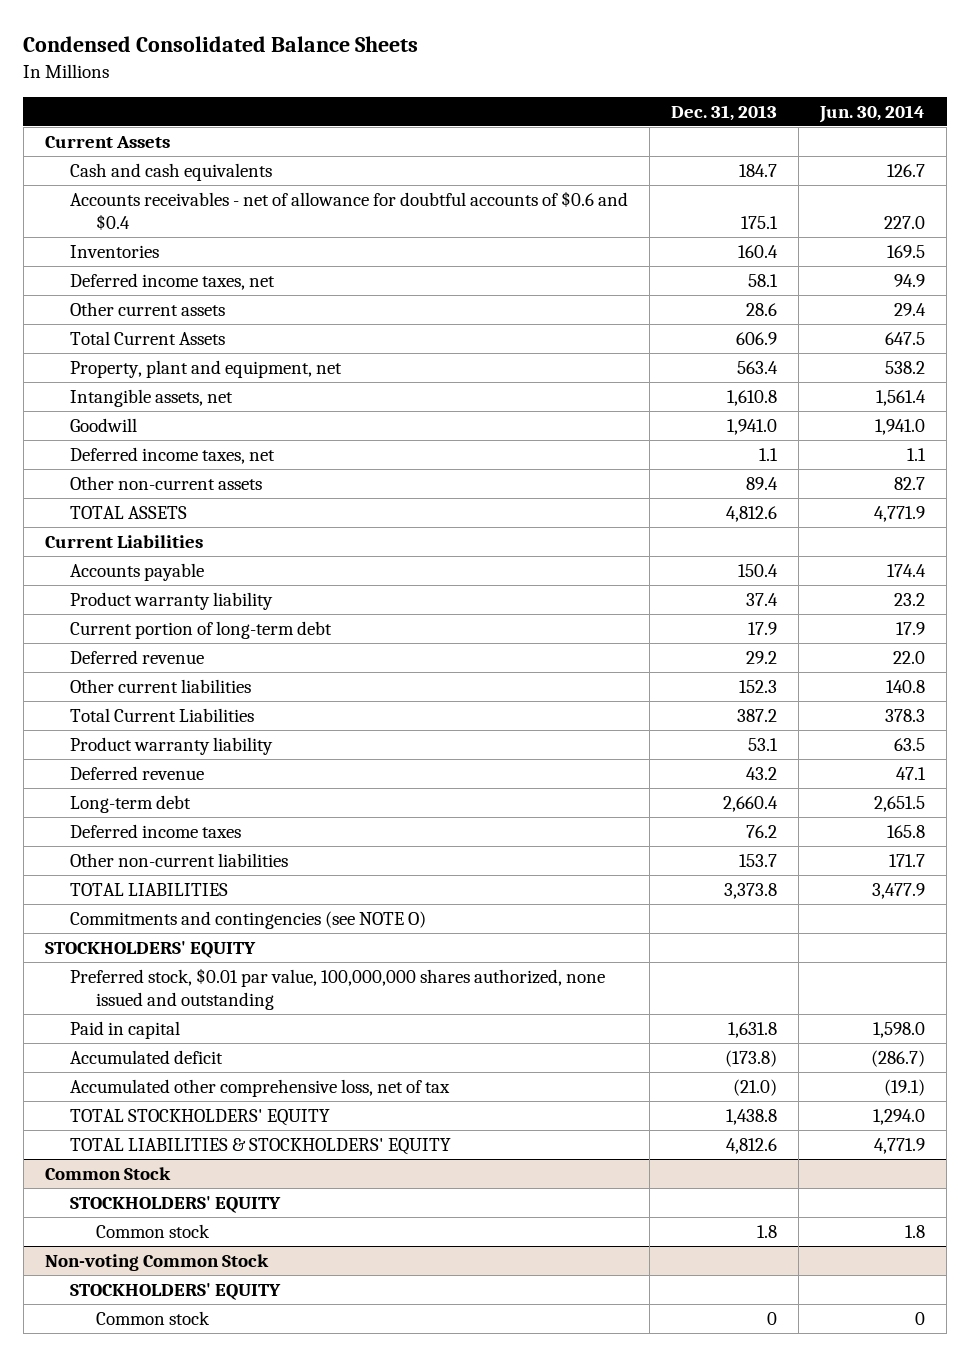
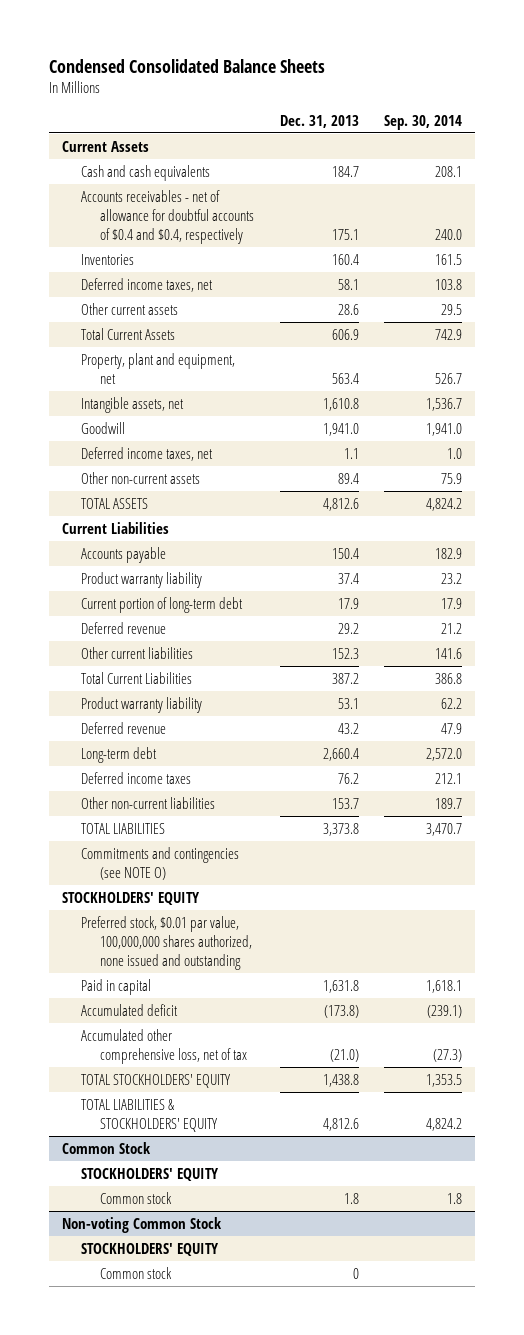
- | Dec. 31, 2013 | Jun. 30, 2014
+ | Dec. 31, 2013 | Sep. 30, 2014
- Accounts receivables - net of allowance for doubtful accounts of $0.6 and $0.4 | 175.1 | 227.0
+ Accounts receivables - net of allowance for doubtful accounts of $0.4 and $0.4, respectively | 175.1 | 240.0

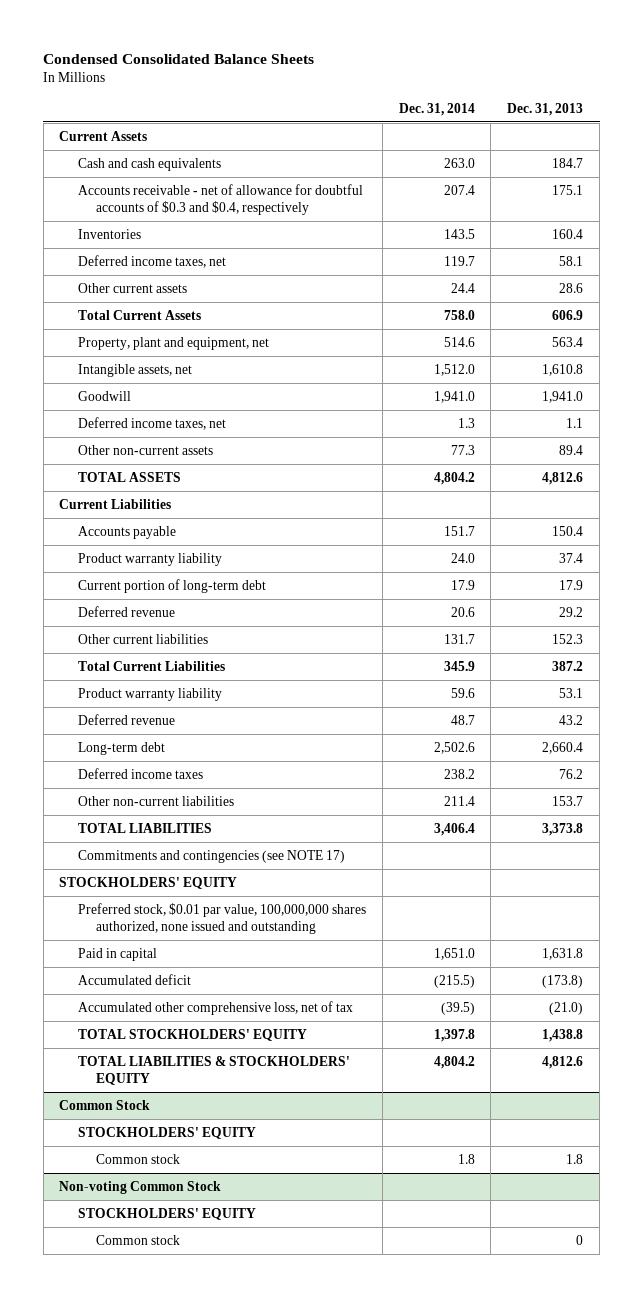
- | Dec. 31, 2013 | Sep. 30, 2014
+ | Dec. 31, 2014 | Dec. 31, 2013
- Accounts receivables - net of allowance for doubtful accounts of $0.4 and $0.4, respectively | 175.1 | 240.0
+ Accounts receivable - net of allowance for doubtful accounts of $0.3 and $0.4, respectively | 207.4 | 175.1
- Commitments and contingencies (see NOTE O)
+ Commitments and contingencies (see NOTE 17)

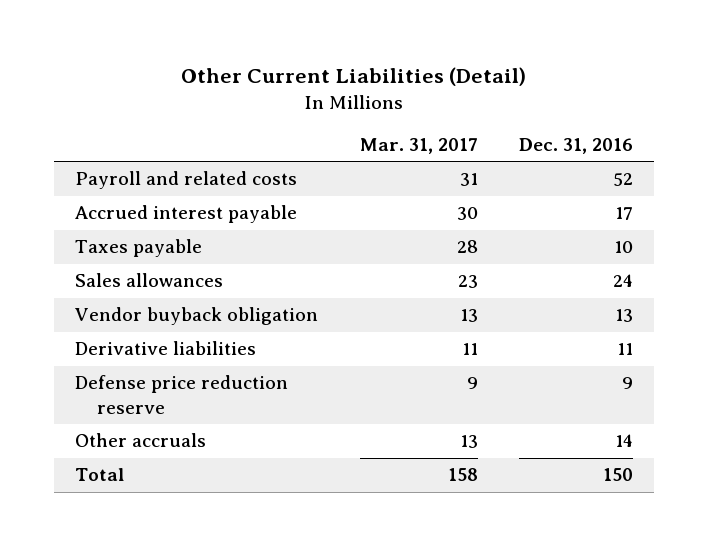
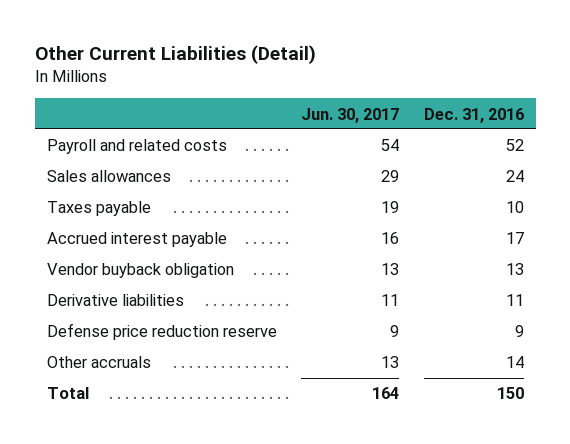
- | Mar. 31, 2017 | Dec. 31, 2016
+ | Jun. 30, 2017 | Dec. 31, 2016
moved down: Taxes payable | 19 | 10
moved down: Accrued interest payable | 16 | 17

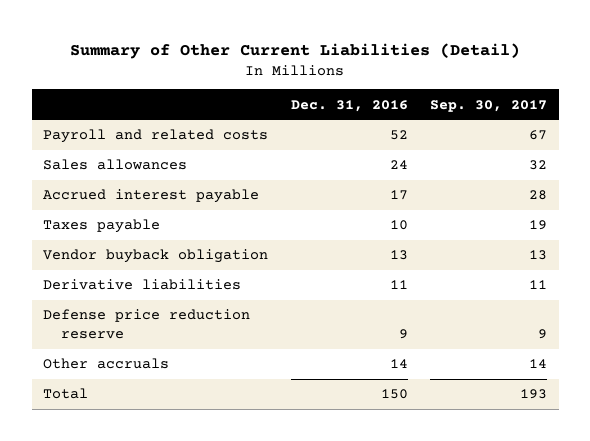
- Other Current Liabilities (Detail)
+ Summary of Other Current Liabilities (Detail)
- | Jun. 30, 2017 | Dec. 31, 2016
+ | Dec. 31, 2016 | Sep. 30, 2017
moved down: Taxes payable | 10 | 19

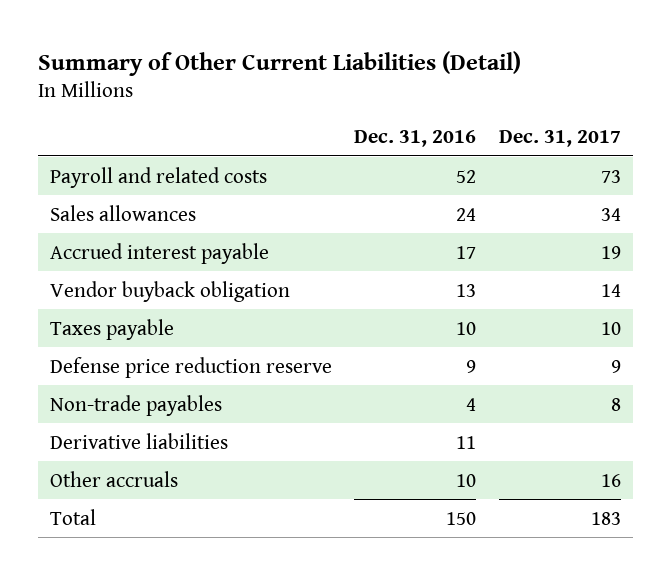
- | Dec. 31, 2016 | Sep. 30, 2017
+ | Dec. 31, 2016 | Dec. 31, 2017
moved down: Taxes payable | 10 | 10
- Other accruals | 14 | 14
+ Non-trade payables | 4 | 8
moved down: Derivative liabilities | 11 |
+ Other accruals | 10 | 16

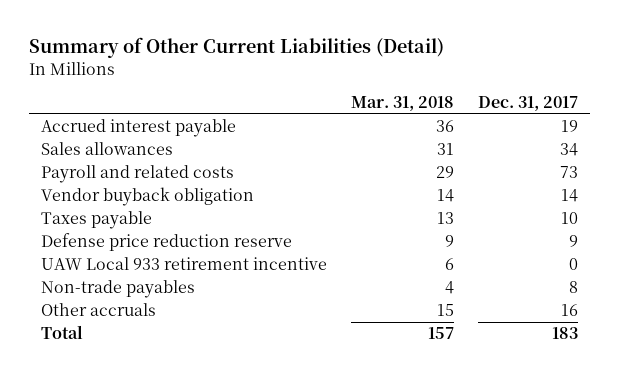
- | Dec. 31, 2016 | Dec. 31, 2017
+ | Mar. 31, 2018 | Dec. 31, 2017
moved down: Sales allowances | 31 | 34
moved down: Payroll and related costs | 29 | 73
+ UAW Local 933 retirement incentive | 6 | 0
- Derivative liabilities | 11 |

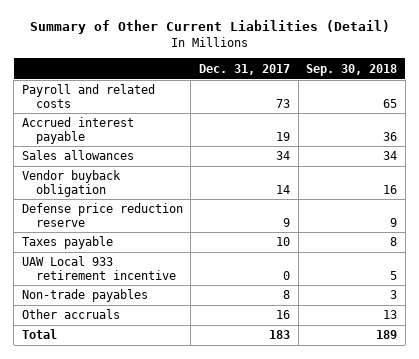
- | Mar. 31, 2018 | Dec. 31, 2017
+ | Dec. 31, 2017 | Sep. 30, 2018
moved up: Payroll and related costs | 73 | 65
moved down: Taxes payable | 10 | 8

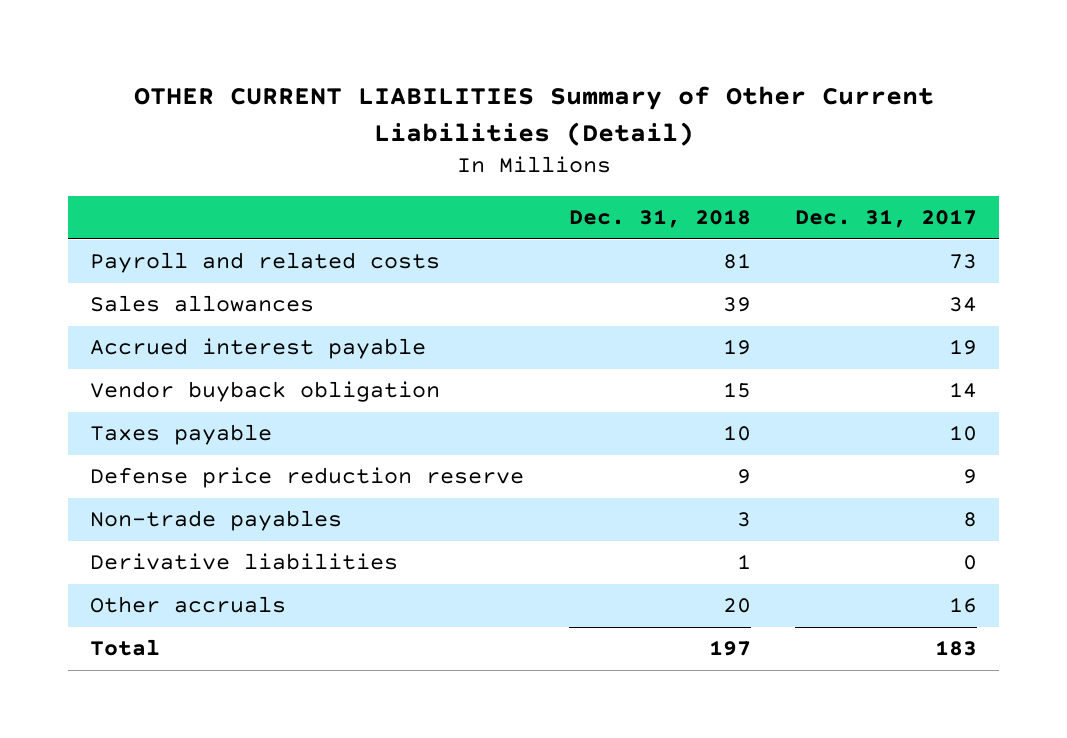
- Summary of Other Current Liabilities (Detail)
+ OTHER CURRENT LIABILITIES Summary of Other Current Liabilities (Detail)
- | Dec. 31, 2017 | Sep. 30, 2018
+ | Dec. 31, 2018 | Dec. 31, 2017
moved down: Accrued interest payable | 19 | 19
- UAW Local 933 retirement incentive | 0 | 5
moved down: Defense price reduction reserve | 9 | 9
+ Derivative liabilities | 1 | 0

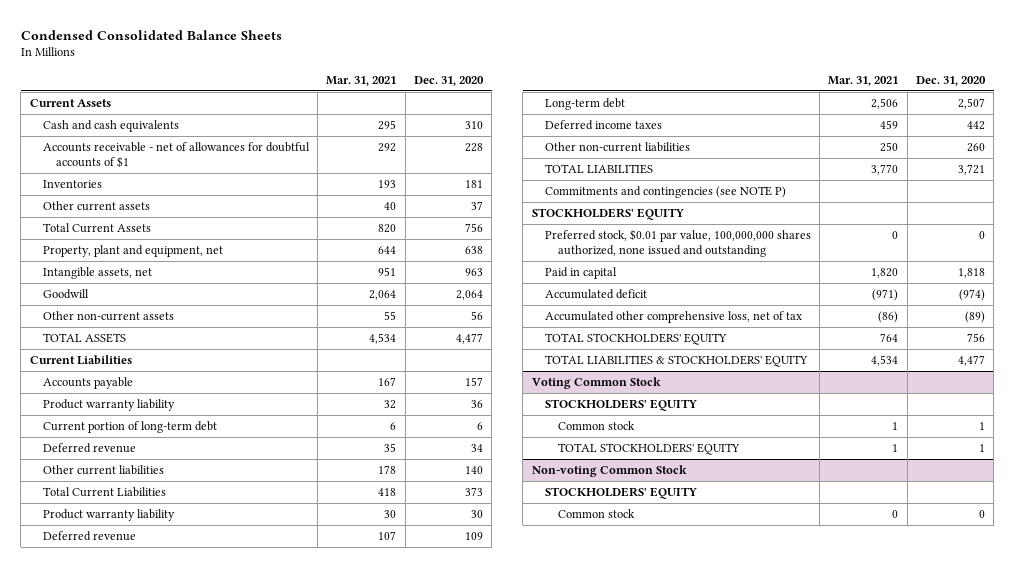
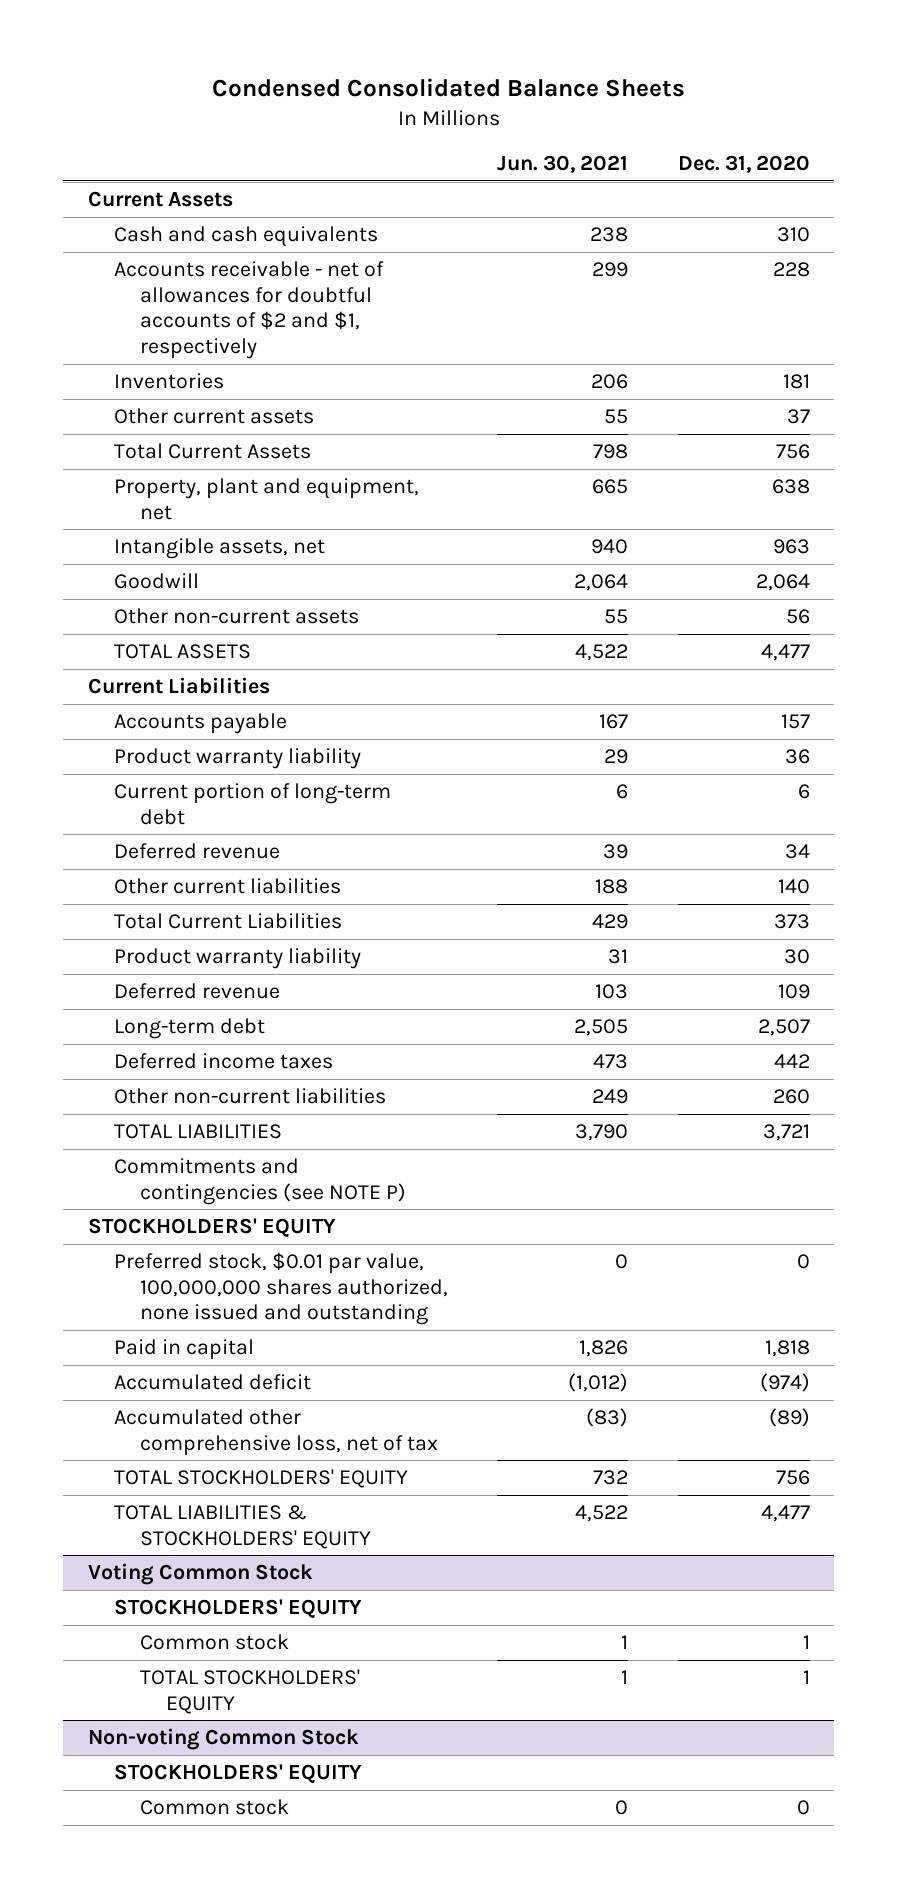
- | Mar. 31, 2021 | Dec. 31, 2020
+ | Jun. 30, 2021 | Dec. 31, 2020
- Accounts receivable - net of allowances for doubtful accounts of $1 | 292 | 228
+ Accounts receivable - net of allowances for doubtful accounts of $2 and $1, respectively | 299 | 228

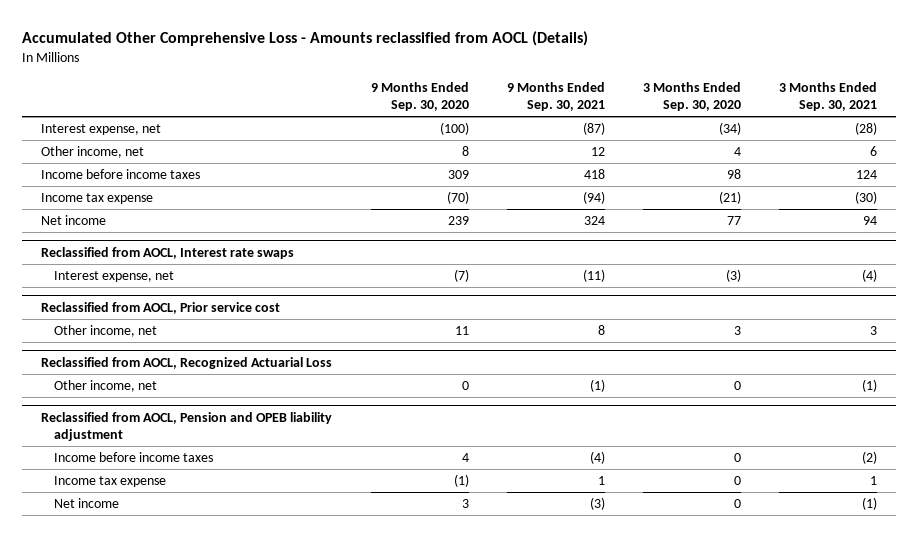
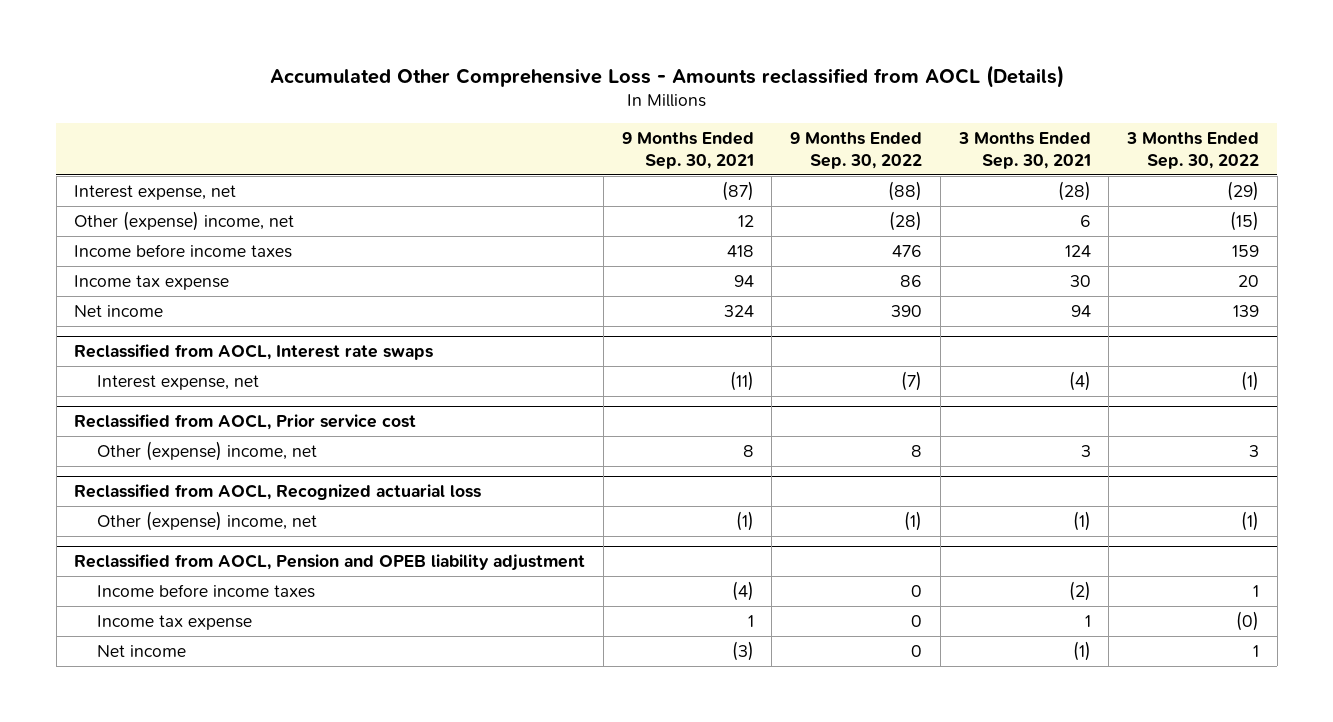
- | 9 Months Ended Sep. 30, 2020 | 9 Months Ended Sep. 30, 2021 | 3 Months Ended Sep. 30, 2020 | 3 Months Ended Sep. 30, 2021
+ | 9 Months Ended Sep. 30, 2021 | 9 Months Ended Sep. 30, 2022 | 3 Months Ended Sep. 30, 2021 | 3 Months Ended Sep. 30, 2022
- Other income, net | 8 | 12 | 4 | 6
+ Other (expense) income, net | 12 | (28) | 6 | (15)
- Income tax expense | (70) | (94) | (21) | (30)
+ Income tax expense | 94 | 86 | 30 | 20
@ Reclassified from AOCL, Prior service cost
- Other income, net | 11 | 8 | 3 | 3
- Reclassified from AOCL, Recognized Actuarial Loss
- Other income, net | 0 | (1) | 0 | (1)
@ Reclassified from AOCL, Prior service cost
+ Other (expense) income, net | 8 | 8 | 3 | 3
+ Reclassified from AOCL, Recognized actuarial loss
+ Other (expense) income, net | (1) | (1) | (1) | (1)

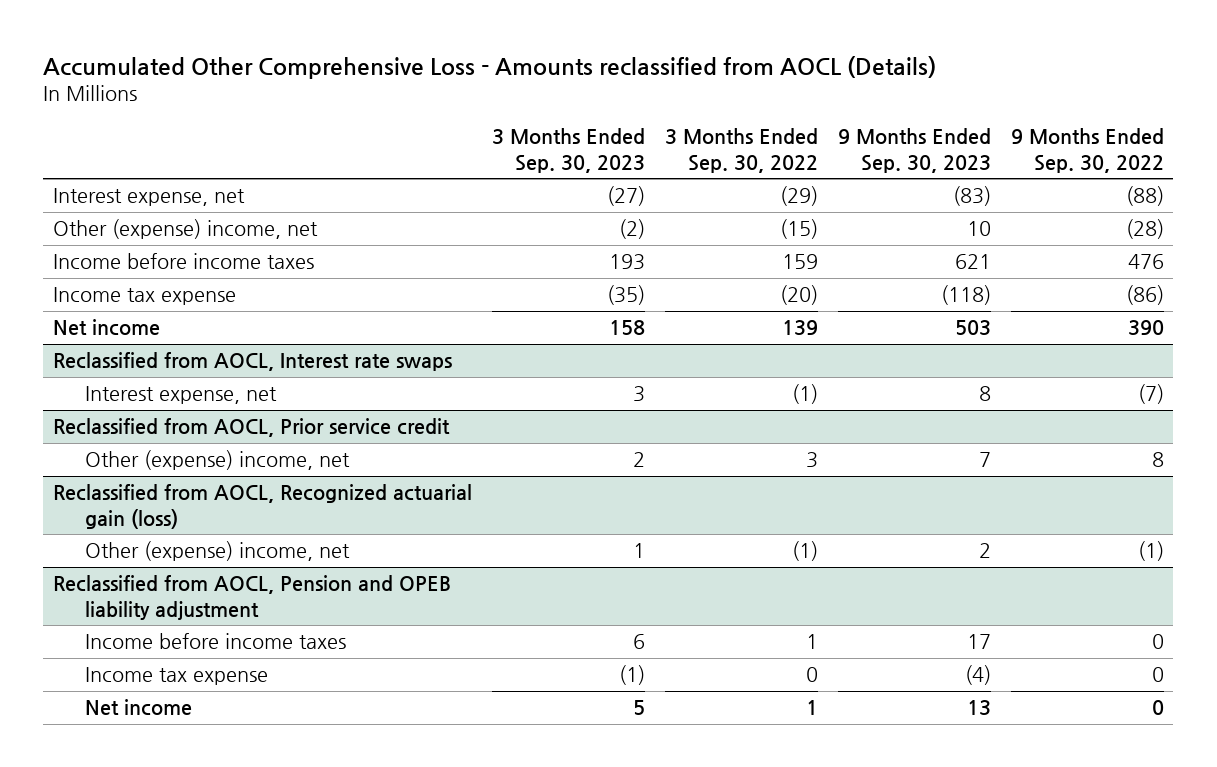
- | 9 Months Ended Sep. 30, 2021 | 9 Months Ended Sep. 30, 2022 | 3 Months Ended Sep. 30, 2021 | 3 Months Ended Sep. 30, 2022
+ | 3 Months Ended Sep. 30, 2023 | 3 Months Ended Sep. 30, 2022 | 9 Months Ended Sep. 30, 2023 | 9 Months Ended Sep. 30, 2022
- Income tax expense | 94 | 86 | 30 | 20
+ Income tax expense | (35) | (20) | (118) | (86)
- Reclassified from AOCL, Prior service cost
+ Reclassified from AOCL, Prior service credit
- Reclassified from AOCL, Recognized actuarial loss
+ Reclassified from AOCL, Recognized actuarial gain (loss)
@ Reclassified from AOCL, Pension and OPEB liability adjustment
- Income tax expense | 1 | 0 | 1 | (0)
+ Income tax expense | (1) | 0 | (4) | 0

